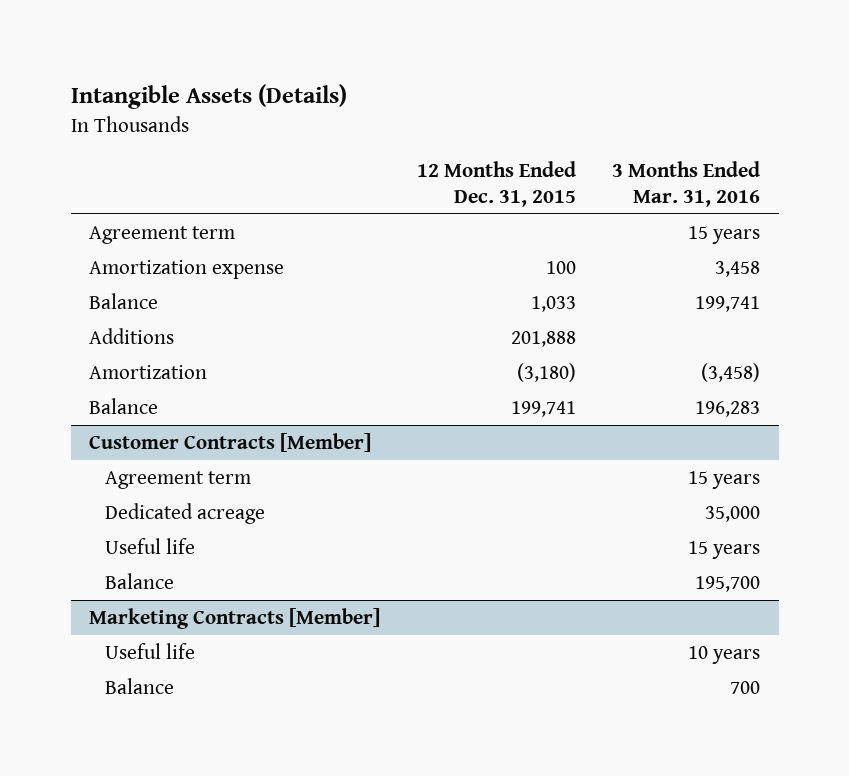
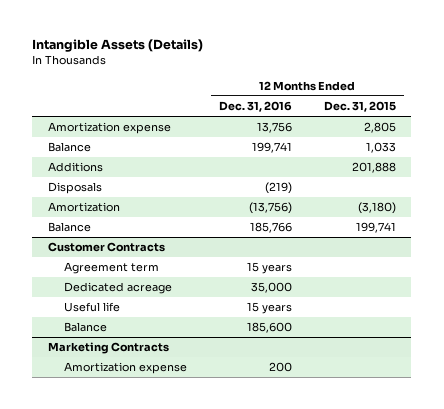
- | 12 Months Ended Dec. 31, 2015 | 3 Months Ended Mar. 31, 2016
+ | 12 Months Ended Dec. 31, 2016 | 12 Months Ended Dec. 31, 2015
- Agreement term | | 15 years
- Amortization expense | 100 | 3,458
+ Amortization expense | 13,756 | 2,805
+ Disposals | (219) |
- Customer Contracts [Member]
+ Customer Contracts
- Marketing Contracts [Member]
- Useful life | | 10 years
- Balance | | 700
+ Marketing Contracts
+ Amortization expense | 200 |

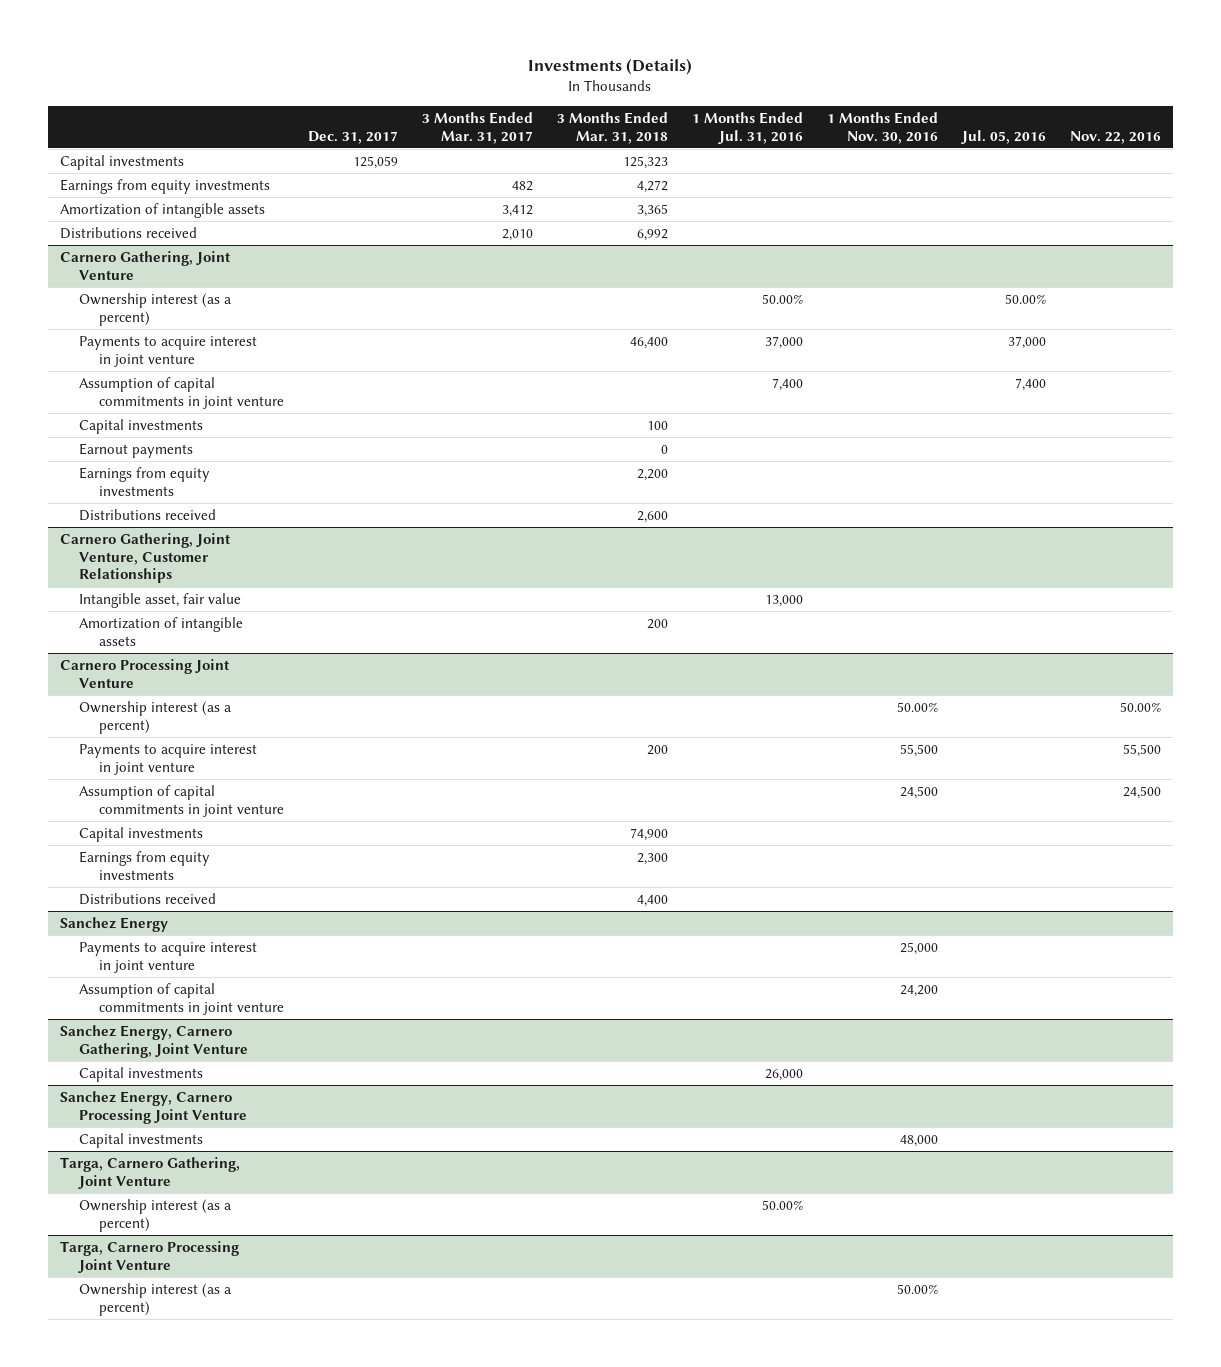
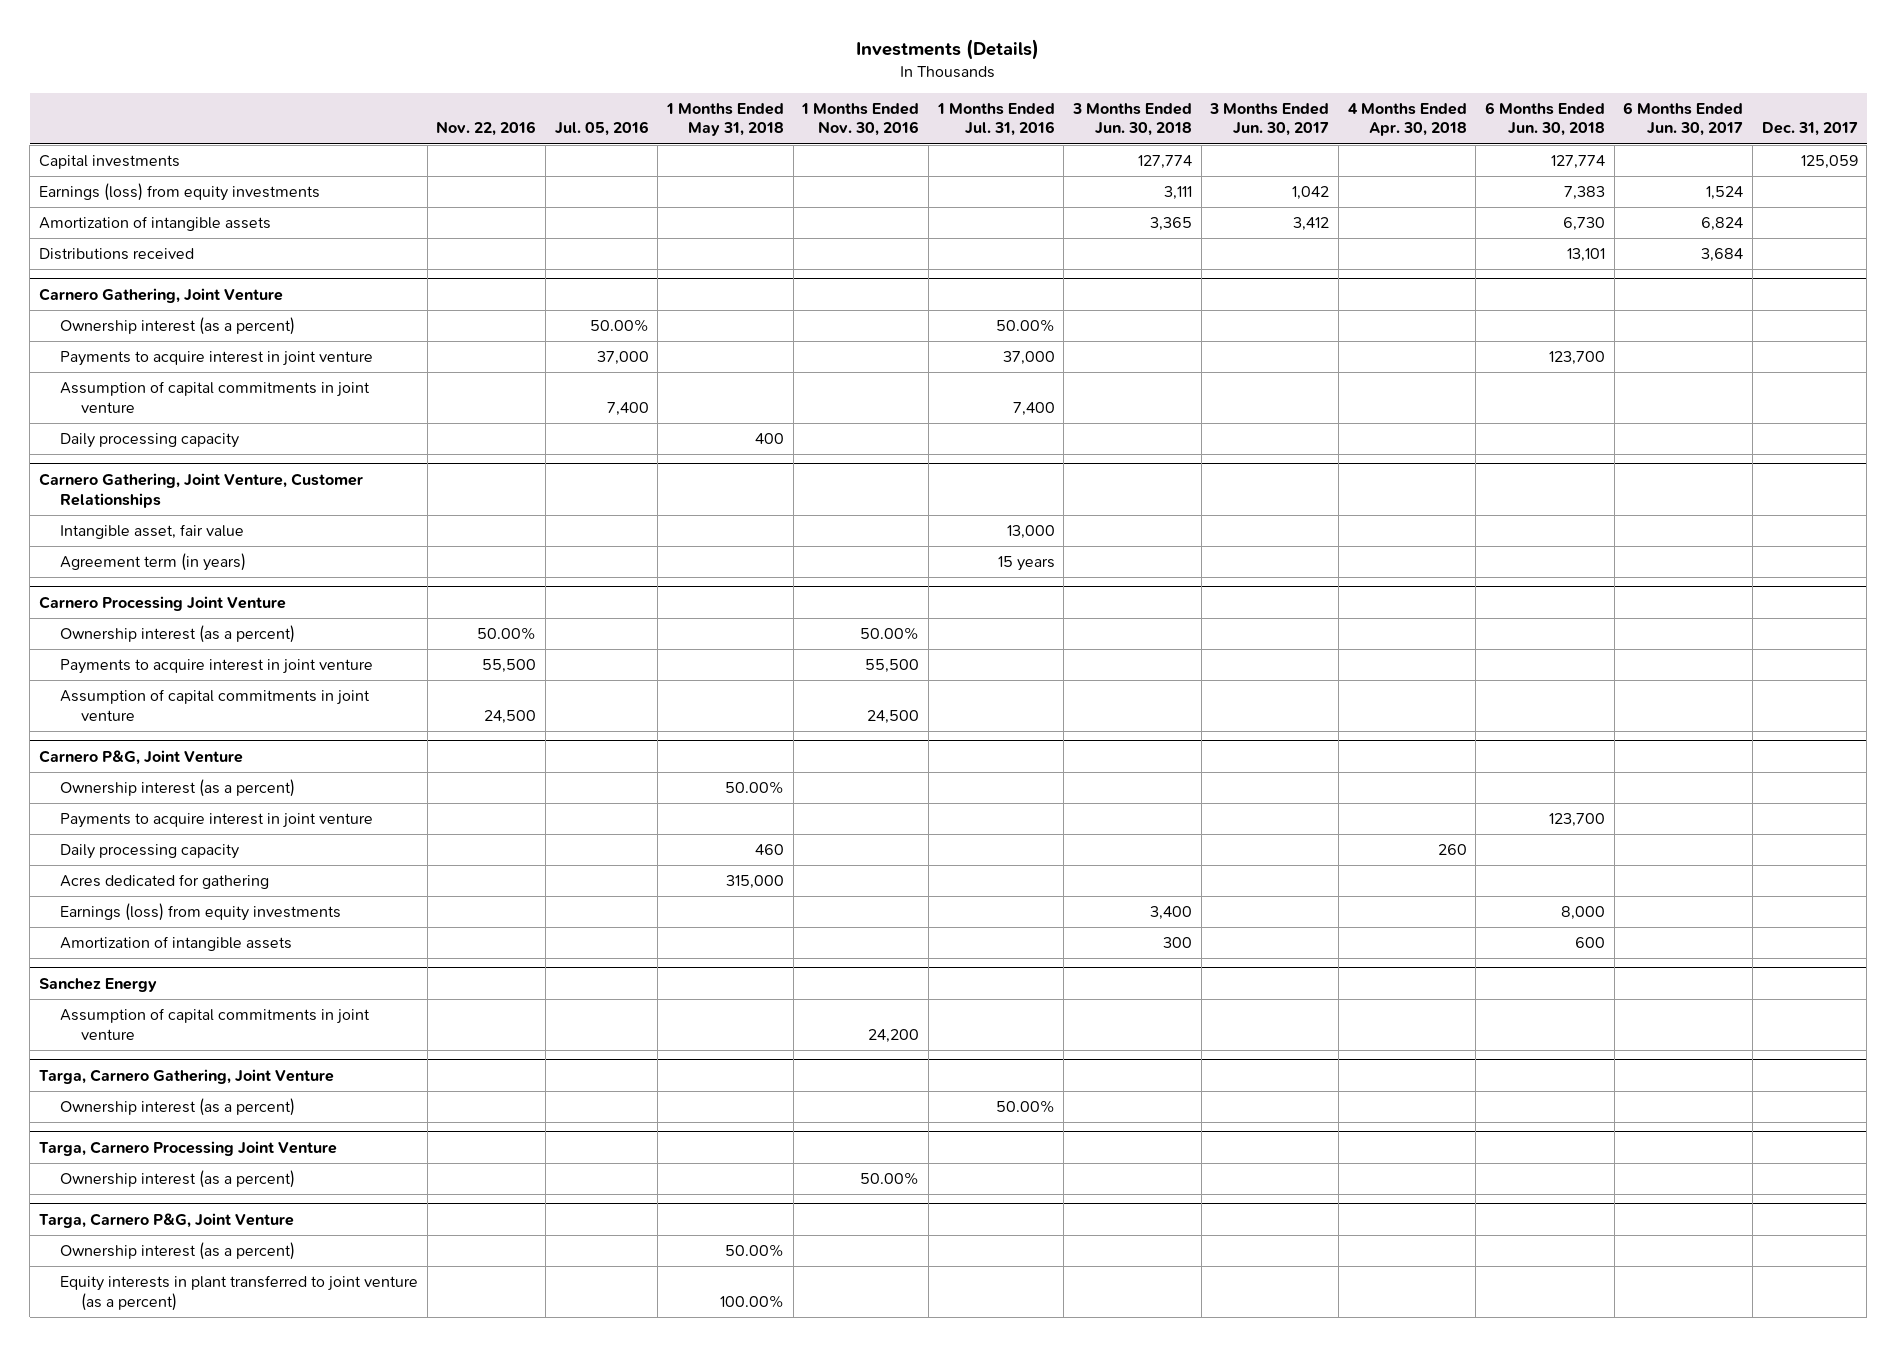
- | Dec. 31, 2017 | 3 Months Ended Mar. 31, 2017 | 3 Months Ended Mar. 31, 2018 | 1 Months Ended Jul. 31, 2016 | 1 Months Ended Nov. 30, 2016 | Jul. 05, 2016 | Nov. 22, 2016
+ | Nov. 22, 2016 | Jul. 05, 2016 | 1 Months Ended May 31, 2018 | 1 Months Ended Nov. 30, 2016 | 1 Months Ended Jul. 31, 2016 | 3 Months Ended Jun. 30, 2018 | 3 Months Ended Jun. 30, 2017 | 4 Months Ended Apr. 30, 2018 | 6 Months Ended Jun. 30, 2018 | 6 Months Ended Jun. 30, 2017 | Dec. 31, 2017
- Earnings from equity investments | | 482 | 4,272 | | | |
+ Earnings (loss) from equity investments | | | | | | 3,111 | 1,042 | | 7,383 | 1,524 |
@ Carnero Gathering, Joint Venture
- Capital investments | | | 100 | | | |
- Earnout payments | | | 0 | | | |
- Earnings from equity investments | | | 2,200 | | | |
- Distributions received | | | 2,600 | | | |
+ Daily processing capacity | | | 400 | | | | | | | |
@ Carnero Gathering, Joint Venture, Customer Relationships
- Amortization of intangible assets | | | 200 | | | |
+ Agreement term (in years) | | | | | 15 years | | | | | |
@ Carnero Processing Joint Venture
- Capital investments | | | 74,900 | | | |
- Earnings from equity investments | | | 2,300 | | | |
- Distributions received | | | 4,400 | | | |
+ Carnero P&G, Joint Venture
+ Ownership interest (as a percent) | | | 50.00% | | | | | | | |
+ Payments to acquire interest in joint venture | | | | | | | | | 123,700 | |
+ Daily processing capacity | | | 460 | | | | | 260 | | |
+ Acres dedicated for gathering | | | 315,000 | | | | | | | |
+ Earnings (loss) from equity investments | | | | | | 3,400 | | | 8,000 | |
+ Amortization of intangible assets | | | | | | 300 | | | 600 | |
@ Sanchez Energy
- Payments to acquire interest in joint venture | | | | | 25,000 | |
- Sanchez Energy, Carnero Gathering, Joint Venture
- Capital investments | | | | 26,000 | | |
- Sanchez Energy, Carnero Processing Joint Venture
- Capital investments | | | | | 48,000 | |
+ Targa, Carnero P&G, Joint Venture
+ Ownership interest (as a percent) | | | 50.00% | | | | | | | |
+ Equity interests in plant transferred to joint venture (as a percent) | | | 100.00% | | | | | | | |

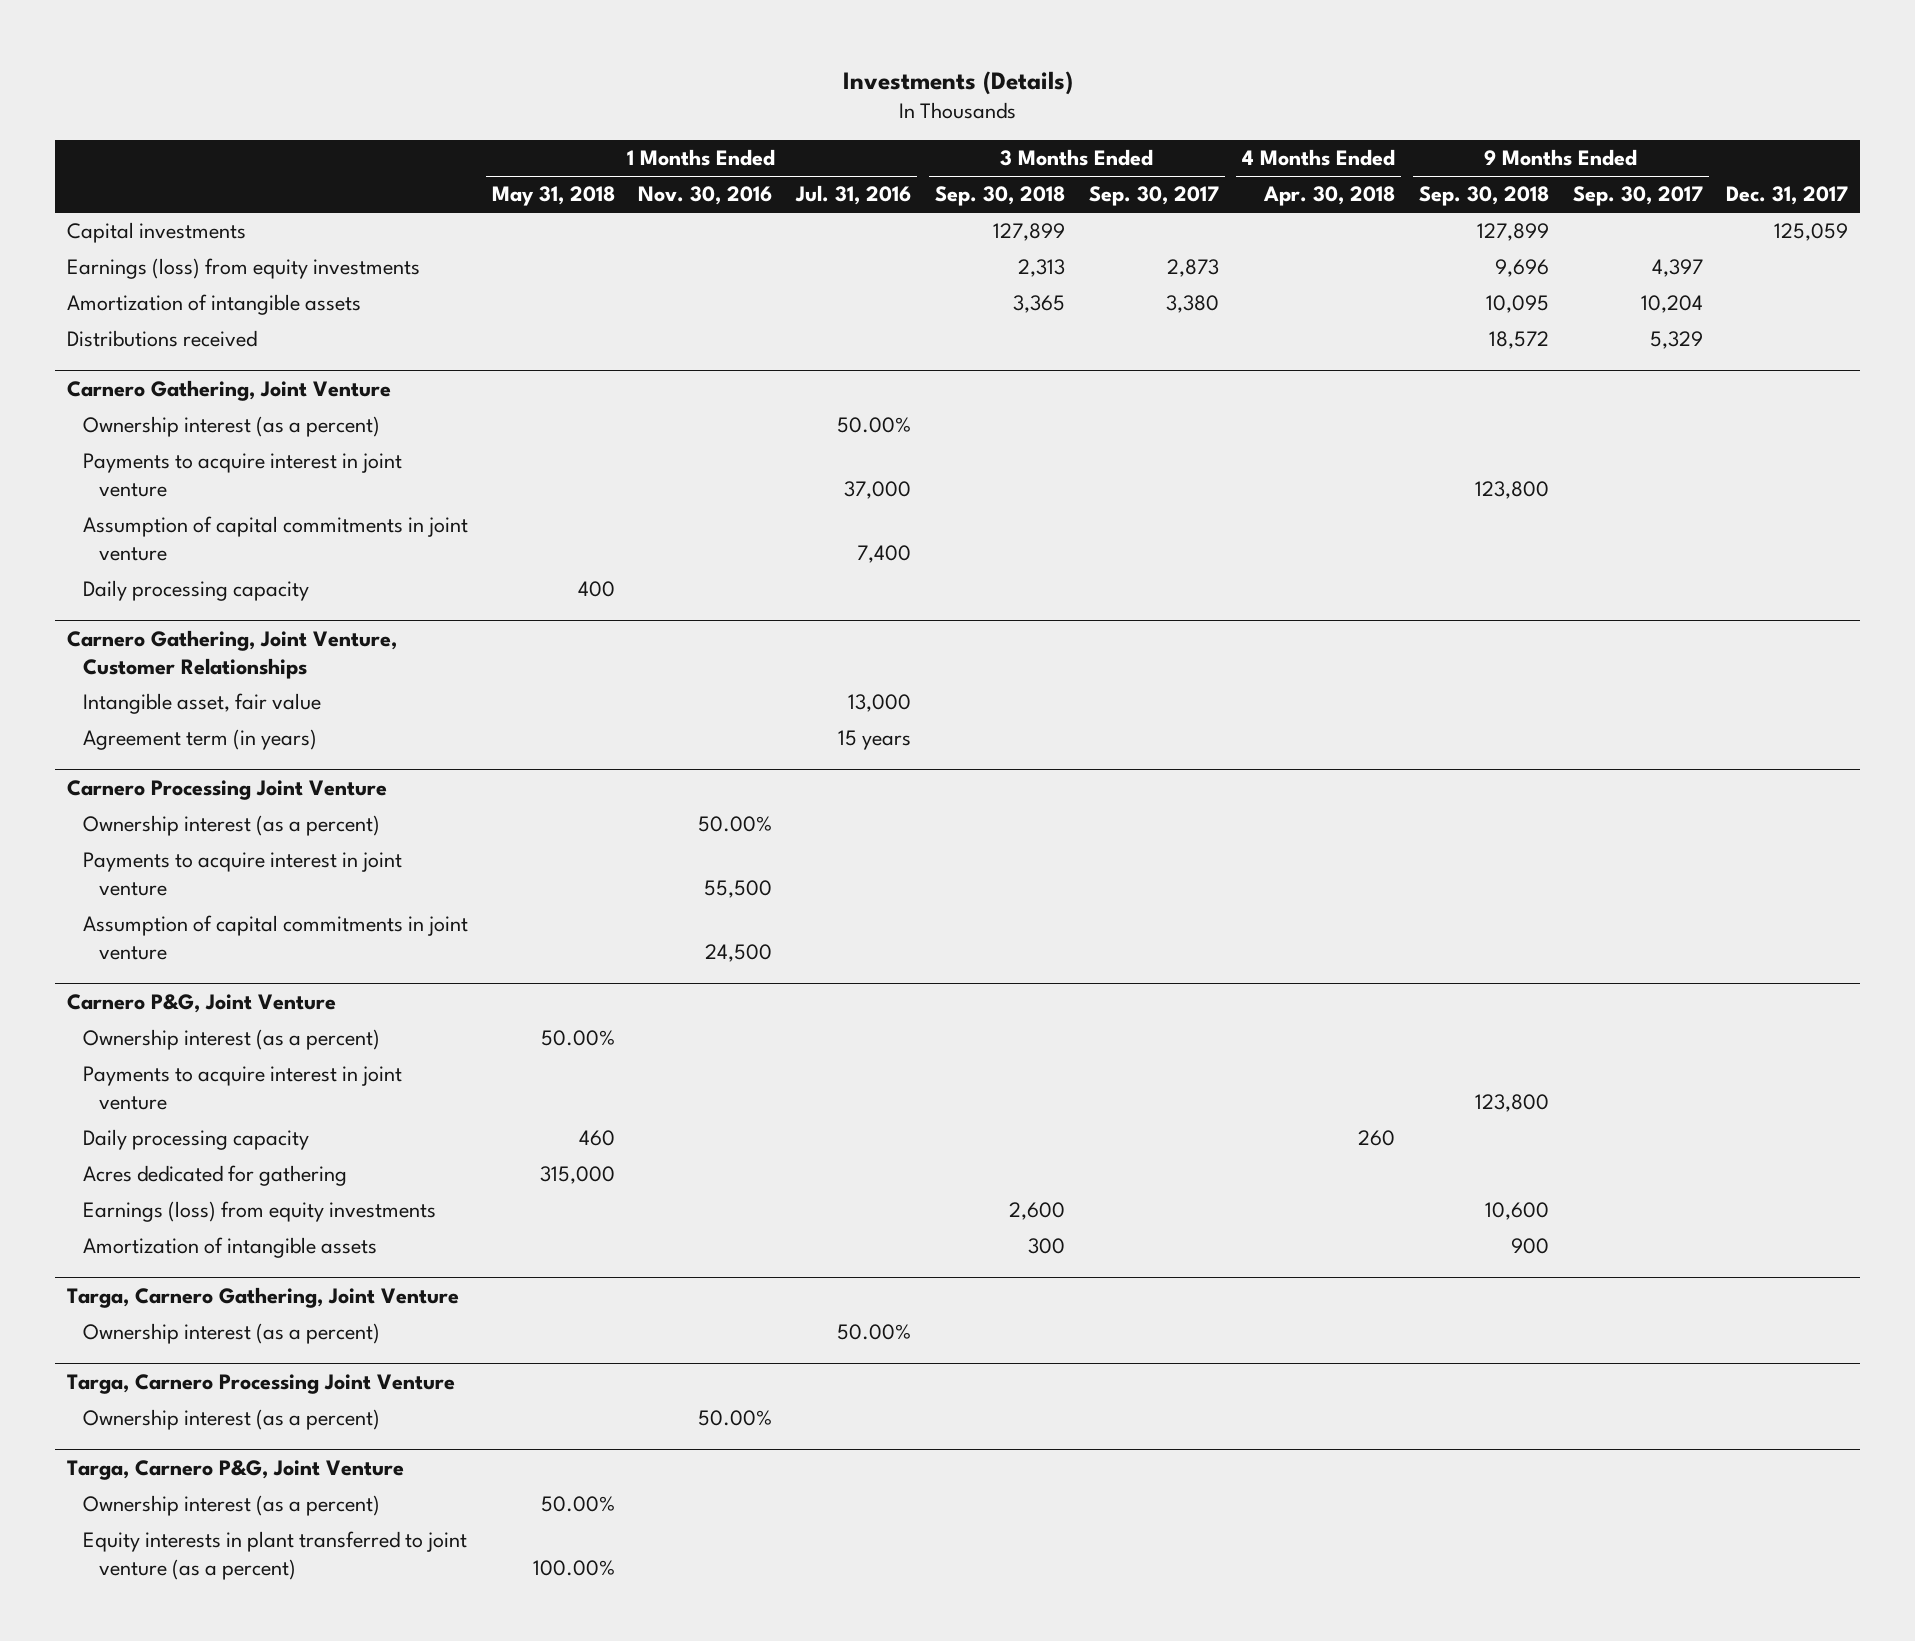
- | Nov. 22, 2016 | Jul. 05, 2016 | 1 Months Ended May 31, 2018 | 1 Months Ended Nov. 30, 2016 | 1 Months Ended Jul. 31, 2016 | 3 Months Ended Jun. 30, 2018 | 3 Months Ended Jun. 30, 2017 | 4 Months Ended Apr. 30, 2018 | 6 Months Ended Jun. 30, 2018 | 6 Months Ended Jun. 30, 2017 | Dec. 31, 2017
+ | 1 Months Ended May 31, 2018 | 1 Months Ended Nov. 30, 2016 | 1 Months Ended Jul. 31, 2016 | 3 Months Ended Sep. 30, 2018 | 3 Months Ended Sep. 30, 2017 | 4 Months Ended Apr. 30, 2018 | 9 Months Ended Sep. 30, 2018 | 9 Months Ended Sep. 30, 2017 | Dec. 31, 2017
- Sanchez Energy
- Assumption of capital commitments in joint venture | | | | 24,200 | | | | | | |

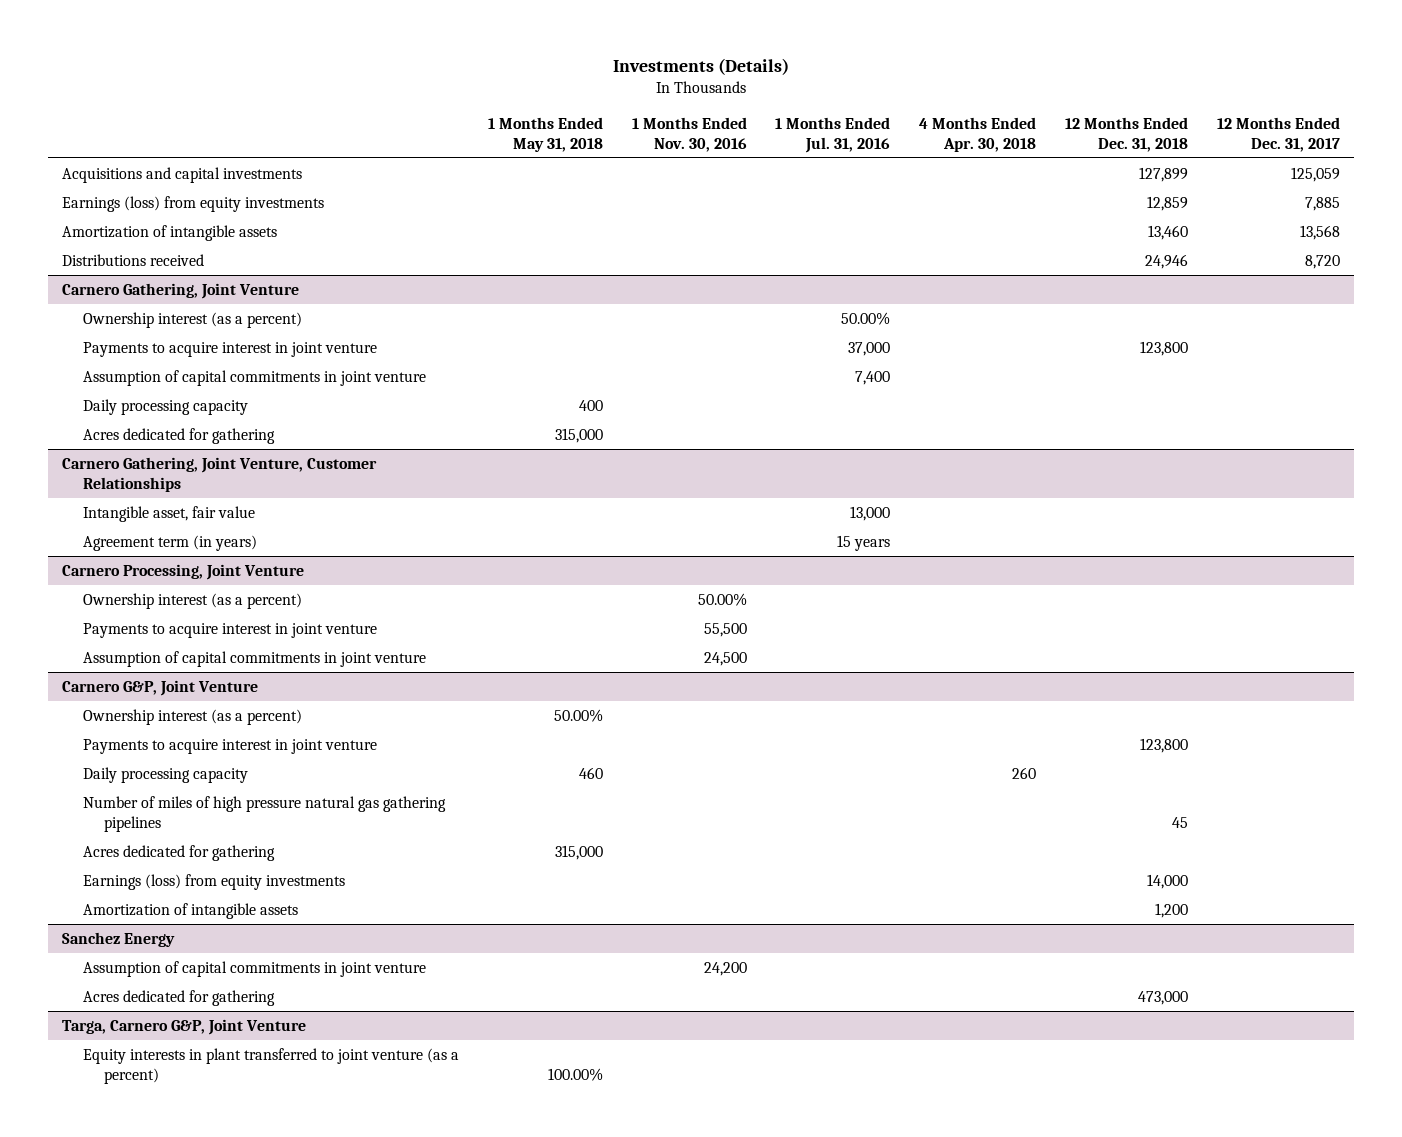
- | 1 Months Ended May 31, 2018 | 1 Months Ended Nov. 30, 2016 | 1 Months Ended Jul. 31, 2016 | 3 Months Ended Sep. 30, 2018 | 3 Months Ended Sep. 30, 2017 | 4 Months Ended Apr. 30, 2018 | 9 Months Ended Sep. 30, 2018 | 9 Months Ended Sep. 30, 2017 | Dec. 31, 2017
+ | 1 Months Ended May 31, 2018 | 1 Months Ended Nov. 30, 2016 | 1 Months Ended Jul. 31, 2016 | 4 Months Ended Apr. 30, 2018 | 12 Months Ended Dec. 31, 2018 | 12 Months Ended Dec. 31, 2017
- Capital investments | | | | 127,899 | | | 127,899 | | 125,059
+ Acquisitions and capital investments | | | | | 127,899 | 125,059
@ Carnero Gathering, Joint Venture
+ Acres dedicated for gathering | 315,000 | | | | |
- Carnero Processing Joint Venture
+ Carnero Processing, Joint Venture
- Carnero P&G, Joint Venture
+ Carnero G&P, Joint Venture
+ Number of miles of high pressure natural gas gathering pipelines | | | | | 45 |
- Targa, Carnero Gathering, Joint Venture
- Ownership interest (as a percent) | | | 50.00% | | | | | |
- Targa, Carnero Processing Joint Venture
- Ownership interest (as a percent) | | 50.00% | | | | | | |
- Targa, Carnero P&G, Joint Venture
- Ownership interest (as a percent) | 50.00% | | | | | | | |
+ Sanchez Energy
+ Assumption of capital commitments in joint venture | | 24,200 | | | |
+ Acres dedicated for gathering | | | | | 473,000 |
+ Targa, Carnero G&P, Joint Venture

